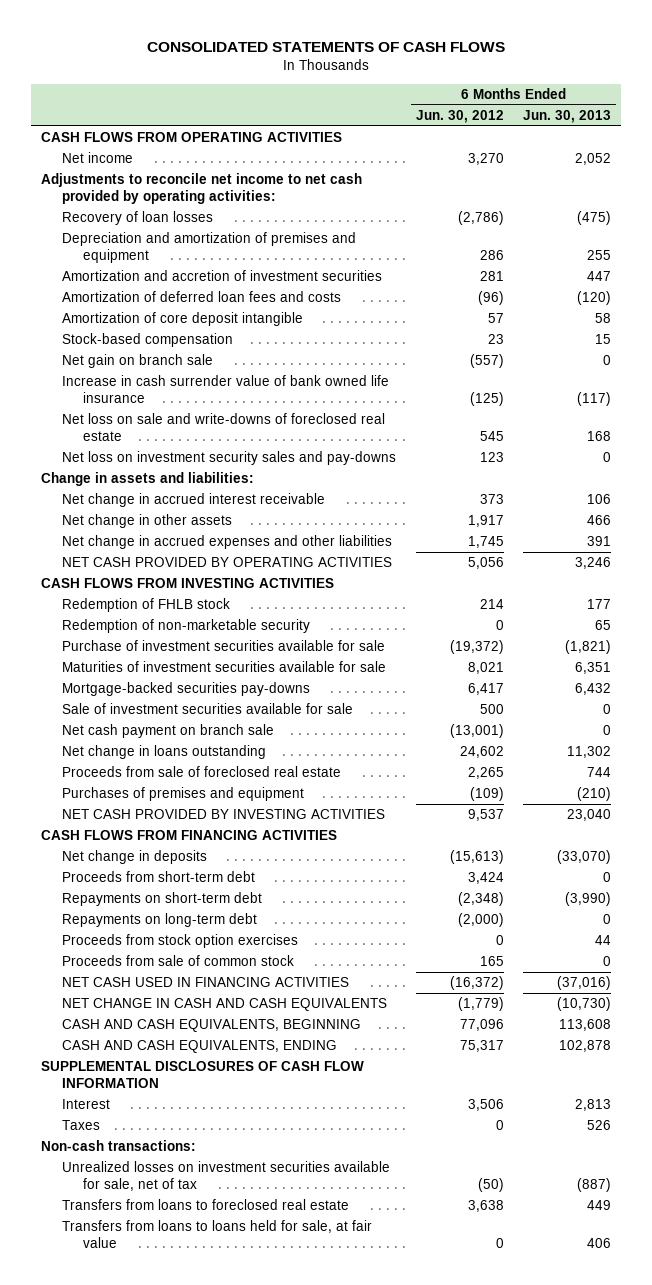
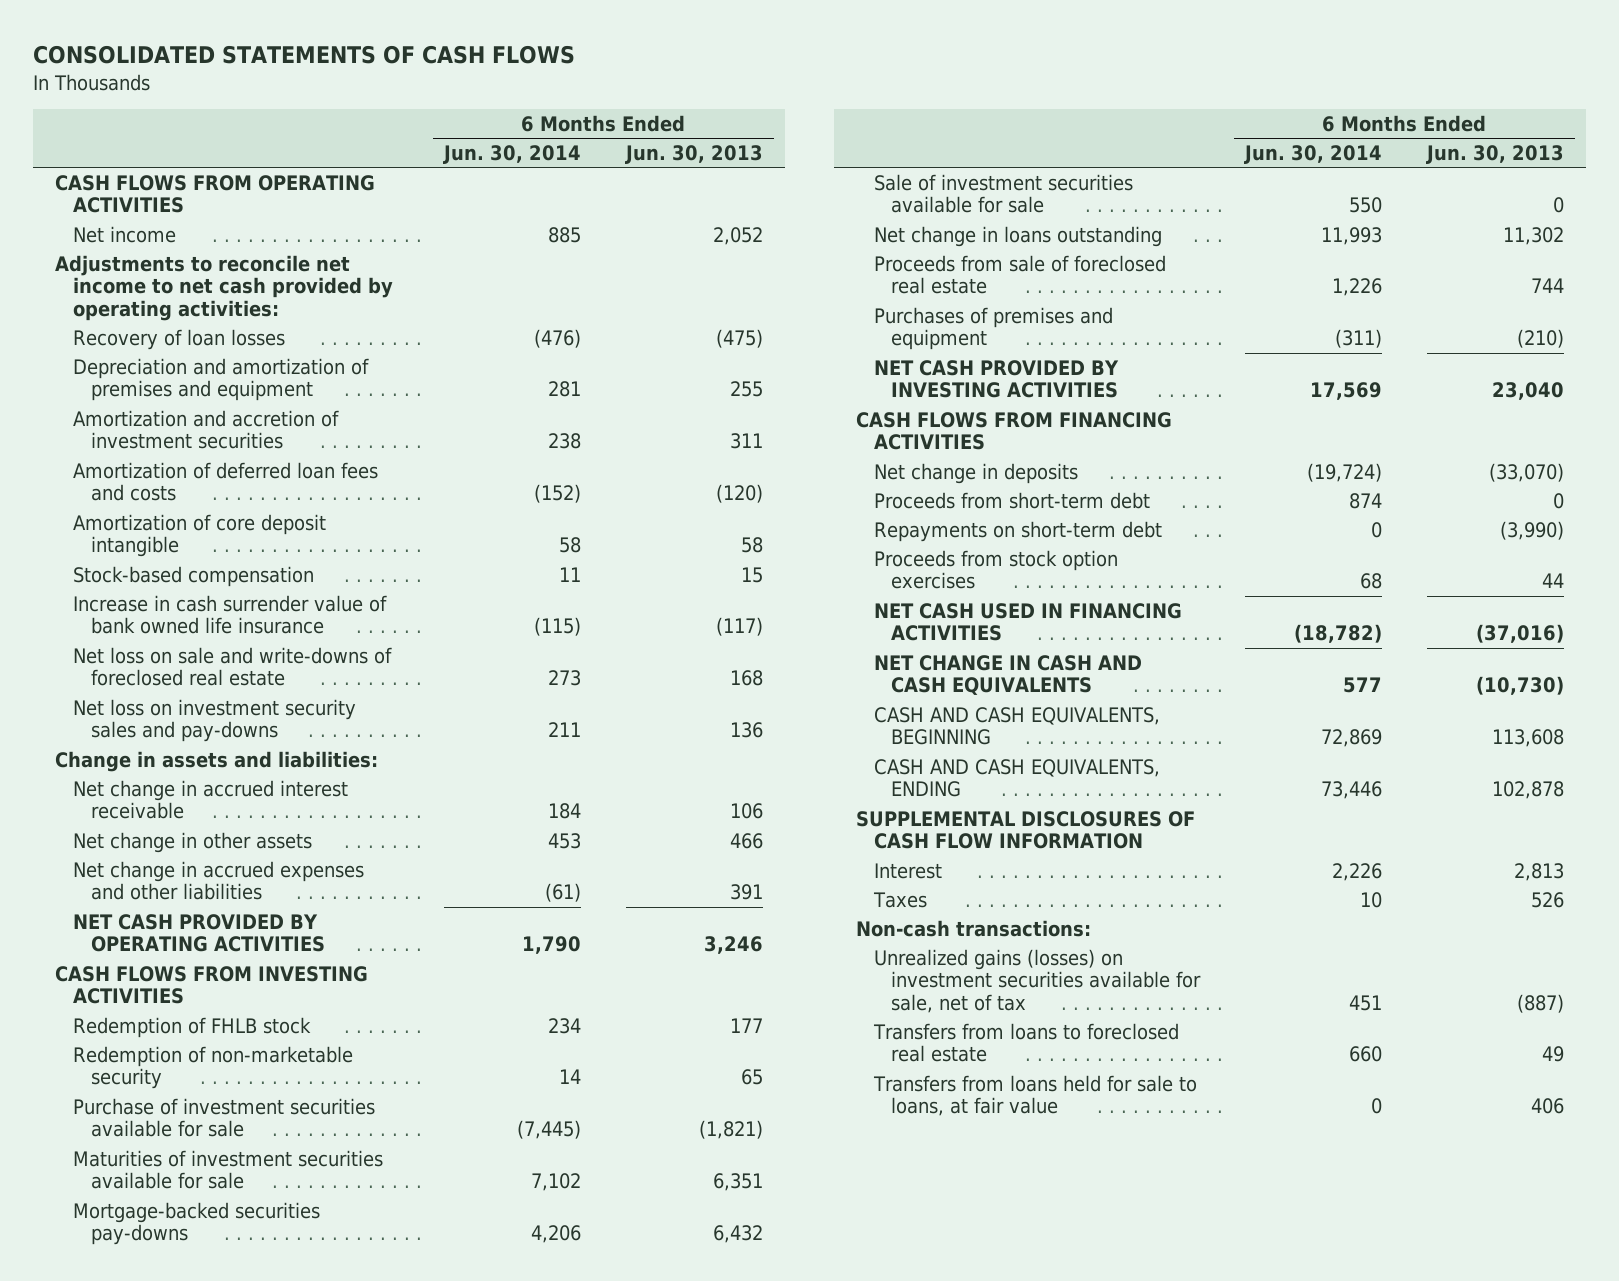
- | 6 Months Ended Jun. 30, 2012 | 6 Months Ended Jun. 30, 2013
+ | 6 Months Ended Jun. 30, 2014 | 6 Months Ended Jun. 30, 2013
- Amortization and accretion of investment securities | 281 | 447
+ Amortization and accretion of investment securities | 238 | 311
- Net gain on branch sale | (557) | 0
- Net loss on investment security sales and pay-downs | 123 | 0
+ Net loss on investment security sales and pay-downs | 211 | 136
- Net cash payment on branch sale | (13,001) | 0
- Repayments on long-term debt | (2,000) | 0
- Proceeds from sale of common stock | 165 | 0
- Unrealized losses on investment securities available for sale, net of tax | (50) | (887)
- Transfers from loans to foreclosed real estate | 3,638 | 449
- Transfers from loans to loans held for sale, at fair value | 0 | 406
+ Unrealized gains (losses) on investment securities available for sale, net of tax | 451 | (887)
+ Transfers from loans to foreclosed real estate | 660 | 49
+ Transfers from loans held for sale to loans, at fair value | 0 | 406

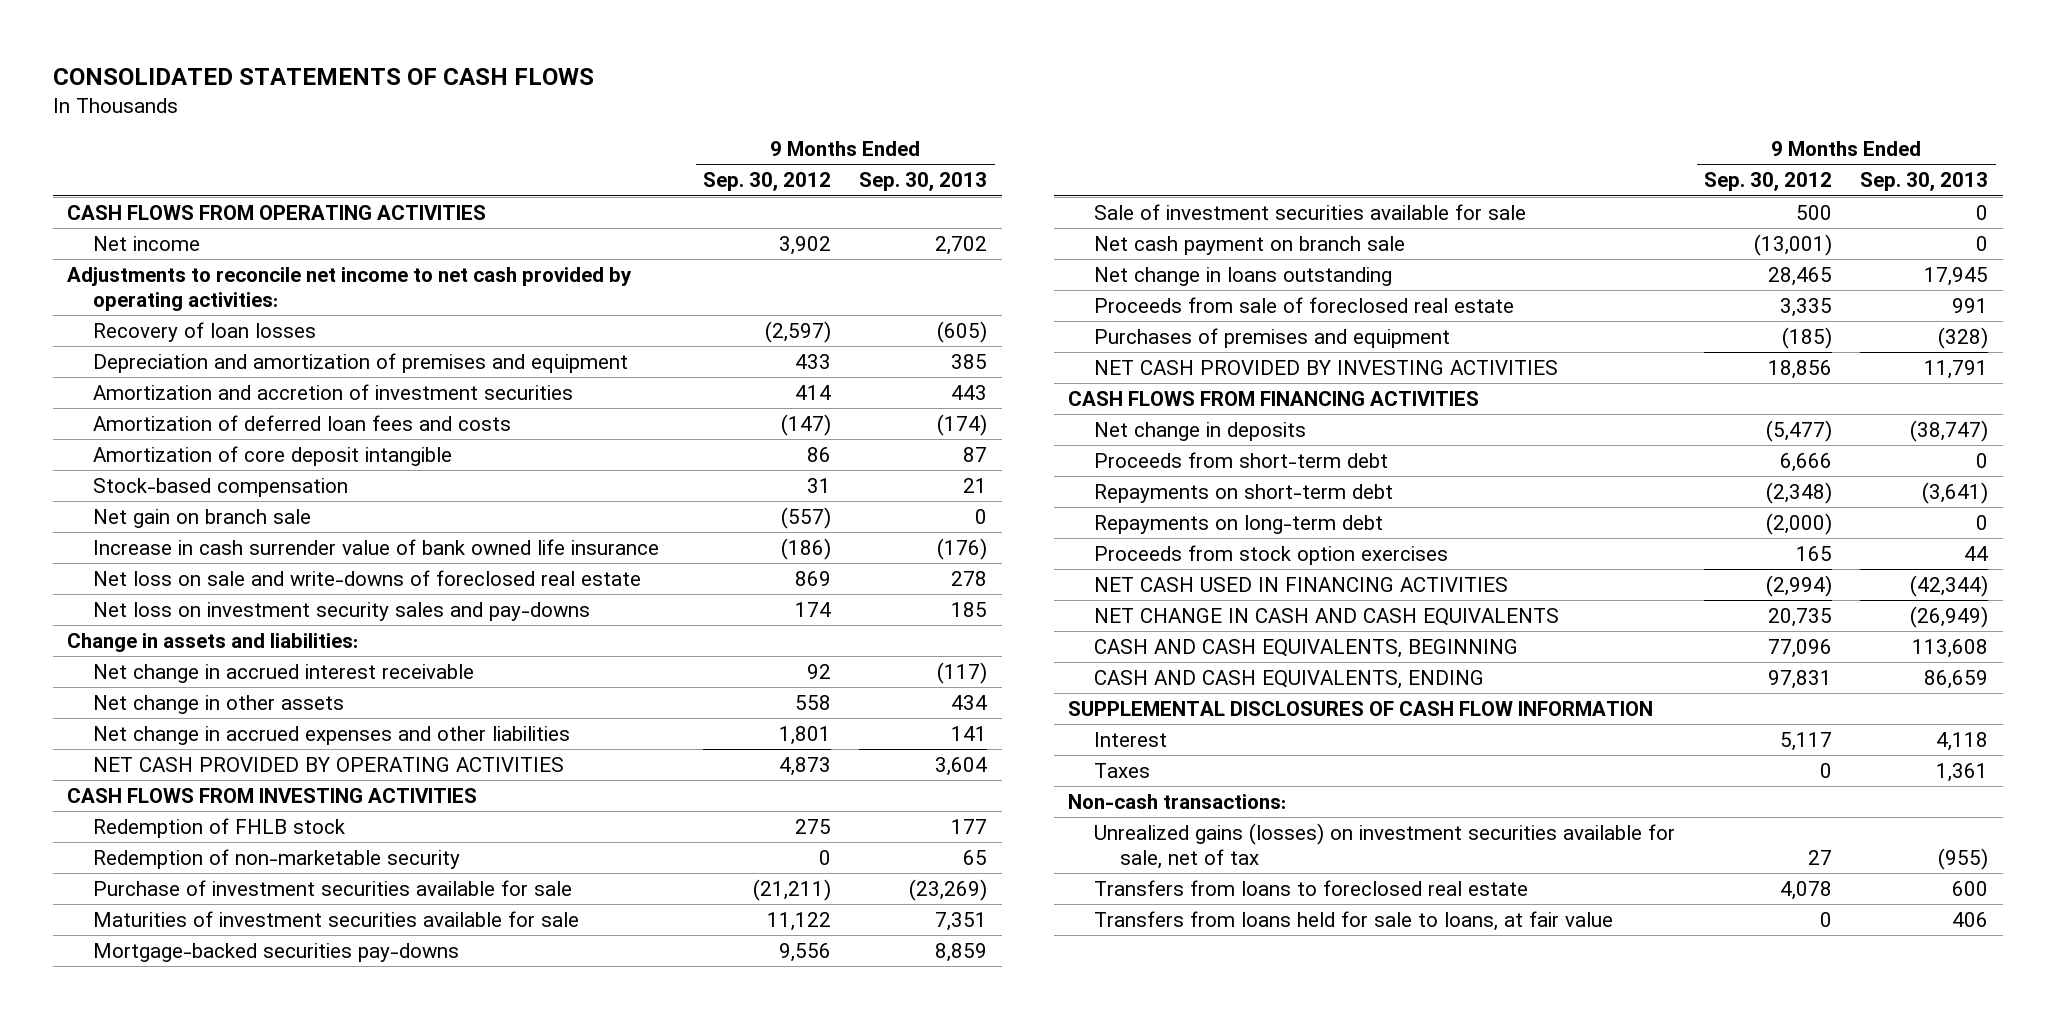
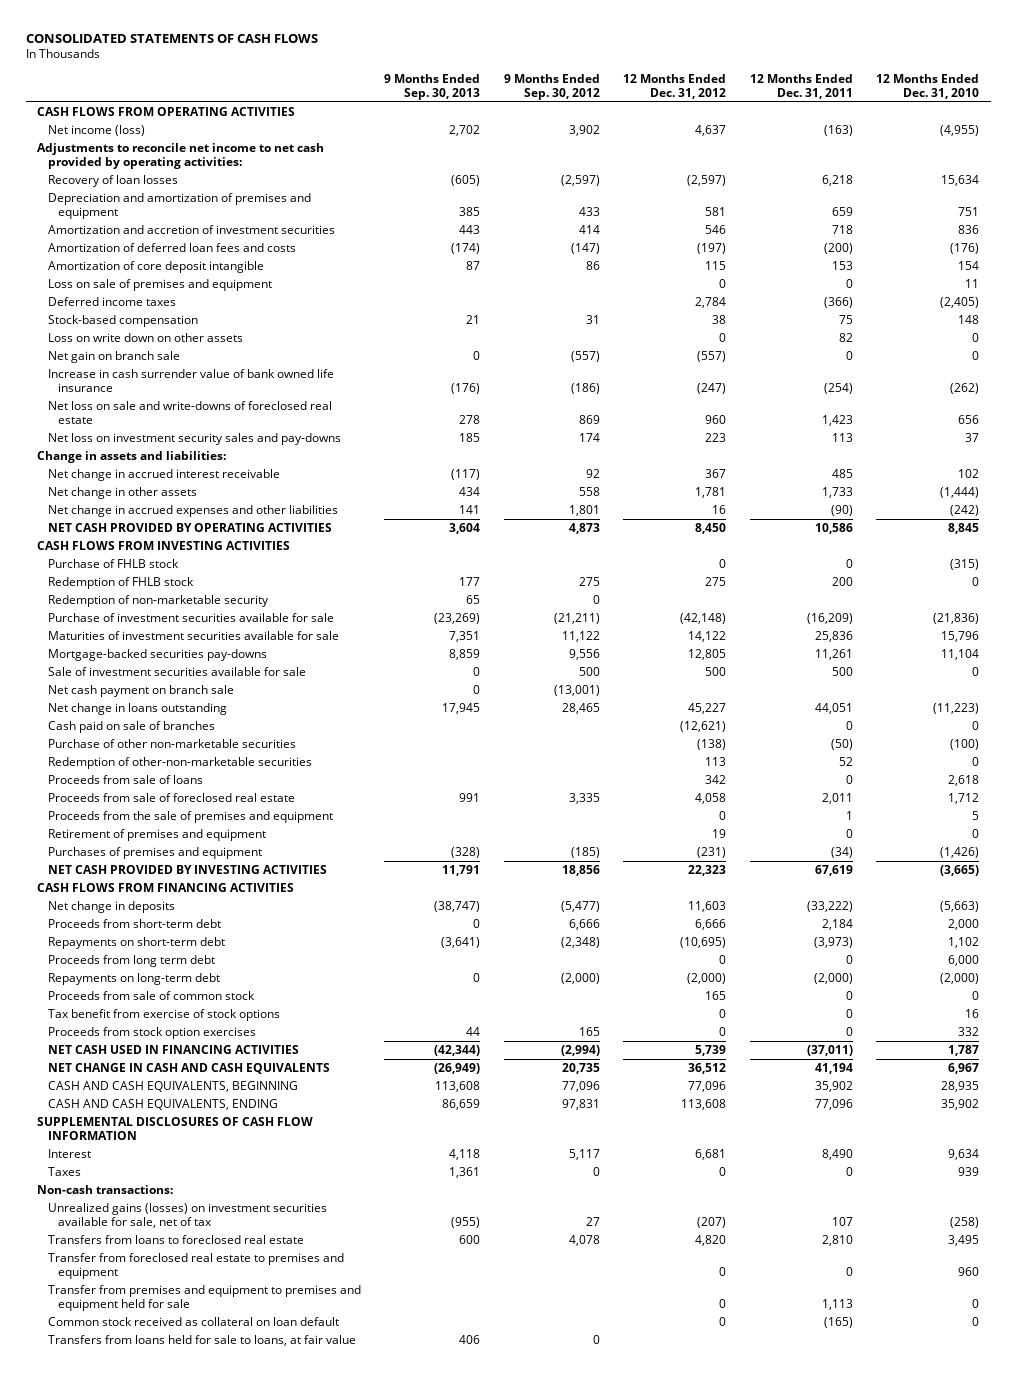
- | 9 Months Ended Sep. 30, 2012 | 9 Months Ended Sep. 30, 2013
+ | 9 Months Ended Sep. 30, 2013 | 9 Months Ended Sep. 30, 2012 | 12 Months Ended Dec. 31, 2012 | 12 Months Ended Dec. 31, 2011 | 12 Months Ended Dec. 31, 2010
- Net income | 3,902 | 2,702
+ Net income (loss) | 2,702 | 3,902 | 4,637 | (163) | (4,955)
+ Loss on sale of premises and equipment | | | 0 | 0 | 11
+ Deferred income taxes | | | 2,784 | (366) | (2,405)
+ Loss on write down on other assets | | | 0 | 82 | 0
+ Purchase of FHLB stock | | | 0 | 0 | (315)
+ Cash paid on sale of branches | | | (12,621) | 0 | 0
+ Purchase of other non-marketable securities | | | (138) | (50) | (100)
+ Redemption of other-non-marketable securities | | | 113 | 52 | 0
+ Proceeds from sale of loans | | | 342 | 0 | 2,618
+ Proceeds from the sale of premises and equipment | | | 0 | 1 | 5
+ Retirement of premises and equipment | | | 19 | 0 | 0
+ Proceeds from long term debt | | | 0 | 0 | 6,000
+ Proceeds from sale of common stock | | | 165 | 0 | 0
+ Tax benefit from exercise of stock options | | | 0 | 0 | 16
+ Transfer from foreclosed real estate to premises and equipment | | | 0 | 0 | 960
+ Transfer from premises and equipment to premises and equipment held for sale | | | 0 | 1,113 | 0
+ Common stock received as collateral on loan default | | | 0 | (165) | 0

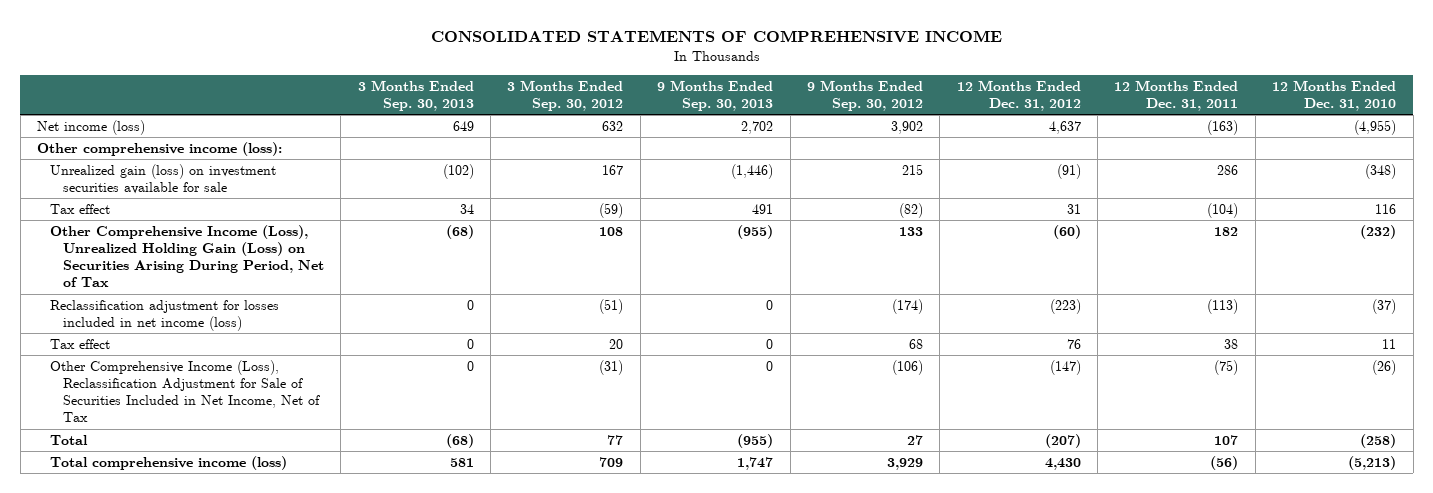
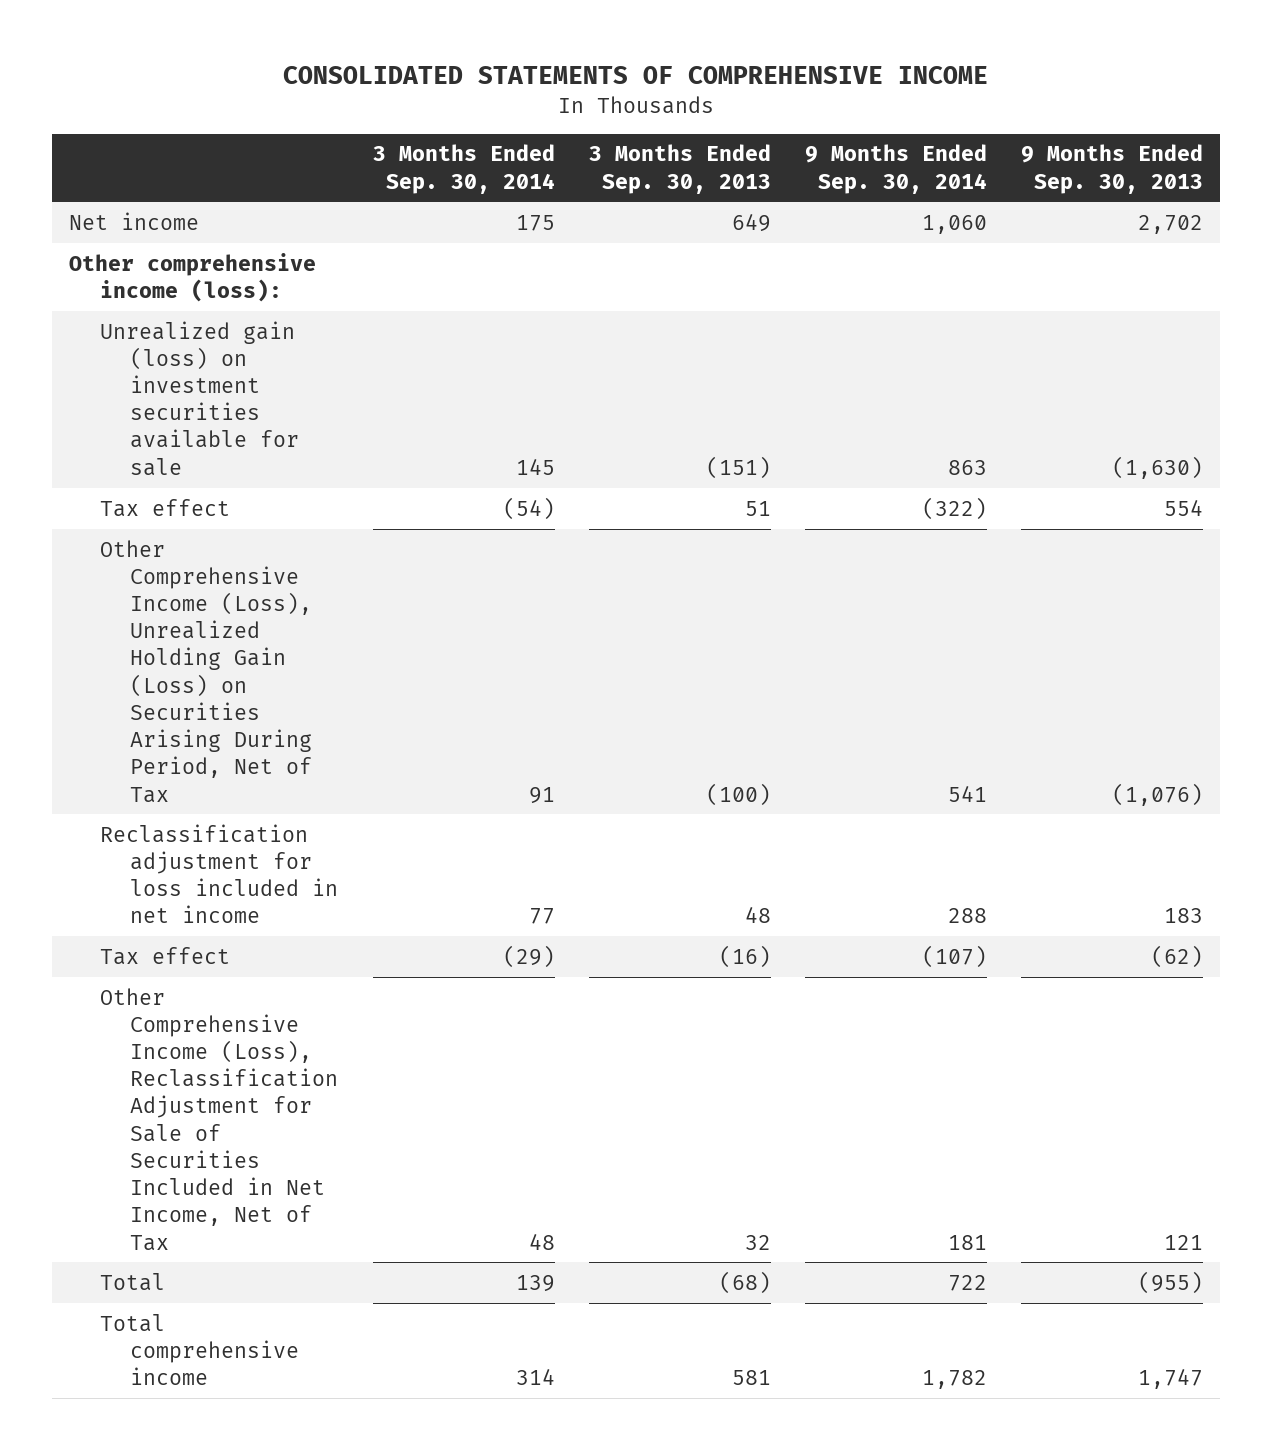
- | 3 Months Ended Sep. 30, 2013 | 3 Months Ended Sep. 30, 2012 | 9 Months Ended Sep. 30, 2013 | 9 Months Ended Sep. 30, 2012 | 12 Months Ended Dec. 31, 2012 | 12 Months Ended Dec. 31, 2011 | 12 Months Ended Dec. 31, 2010
+ | 3 Months Ended Sep. 30, 2014 | 3 Months Ended Sep. 30, 2013 | 9 Months Ended Sep. 30, 2014 | 9 Months Ended Sep. 30, 2013
- Net income (loss) | 649 | 632 | 2,702 | 3,902 | 4,637 | (163) | (4,955)
+ Net income | 175 | 649 | 1,060 | 2,702
- Unrealized gain (loss) on investment securities available for sale | (102) | 167 | (1,446) | 215 | (91) | 286 | (348)
- Tax effect | 34 | (59) | 491 | (82) | 31 | (104) | 116
- Other Comprehensive Income (Loss), Unrealized Holding Gain (Loss) on Securities Arising During Period, Net of Tax | (68) | 108 | (955) | 133 | (60) | 182 | (232)
- Reclassification adjustment for losses included in net income (loss) | 0 | (51) | 0 | (174) | (223) | (113) | (37)
- Tax effect | 0 | 20 | 0 | 68 | 76 | 38 | 11
- Other Comprehensive Income (Loss), Reclassification Adjustment for Sale of Securities Included in Net Income, Net of Tax | 0 | (31) | 0 | (106) | (147) | (75) | (26)
+ Unrealized gain (loss) on investment securities available for sale | 145 | (151) | 863 | (1,630)
+ Tax effect | (54) | 51 | (322) | 554
+ Other Comprehensive Income (Loss), Unrealized Holding Gain (Loss) on Securities Arising During Period, Net of Tax | 91 | (100) | 541 | (1,076)
+ Reclassification adjustment for loss included in net income | 77 | 48 | 288 | 183
+ Tax effect | (29) | (16) | (107) | (62)
+ Other Comprehensive Income (Loss), Reclassification Adjustment for Sale of Securities Included in Net Income, Net of Tax | 48 | 32 | 181 | 121
- Total comprehensive income (loss) | 581 | 709 | 1,747 | 3,929 | 4,430 | (56) | (5,213)
+ Total comprehensive income | 314 | 581 | 1,782 | 1,747

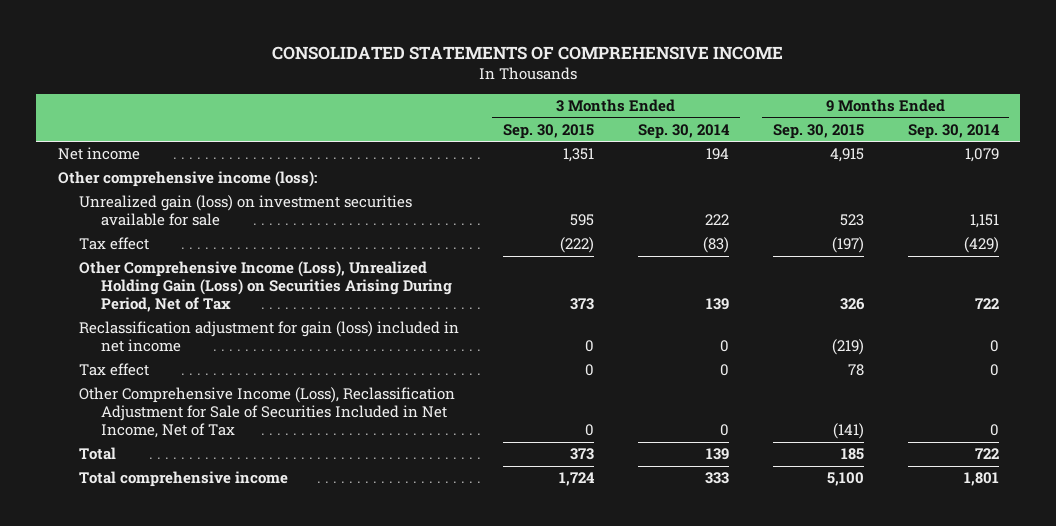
- | 3 Months Ended Sep. 30, 2014 | 3 Months Ended Sep. 30, 2013 | 9 Months Ended Sep. 30, 2014 | 9 Months Ended Sep. 30, 2013
+ | 3 Months Ended Sep. 30, 2015 | 3 Months Ended Sep. 30, 2014 | 9 Months Ended Sep. 30, 2015 | 9 Months Ended Sep. 30, 2014
- Net income | 175 | 649 | 1,060 | 2,702
+ Net income | 1,351 | 194 | 4,915 | 1,079
- Unrealized gain (loss) on investment securities available for sale | 145 | (151) | 863 | (1,630)
- Tax effect | (54) | 51 | (322) | 554
- Other Comprehensive Income (Loss), Unrealized Holding Gain (Loss) on Securities Arising During Period, Net of Tax | 91 | (100) | 541 | (1,076)
- Reclassification adjustment for loss included in net income | 77 | 48 | 288 | 183
- Tax effect | (29) | (16) | (107) | (62)
- Other Comprehensive Income (Loss), Reclassification Adjustment for Sale of Securities Included in Net Income, Net of Tax | 48 | 32 | 181 | 121
+ Unrealized gain (loss) on investment securities available for sale | 595 | 222 | 523 | 1,151
+ Tax effect | (222) | (83) | (197) | (429)
+ Other Comprehensive Income (Loss), Unrealized Holding Gain (Loss) on Securities Arising During Period, Net of Tax | 373 | 139 | 326 | 722
+ Reclassification adjustment for gain (loss) included in net income | 0 | 0 | (219) | 0
+ Tax effect | 0 | 0 | 78 | 0
+ Other Comprehensive Income (Loss), Reclassification Adjustment for Sale of Securities Included in Net Income, Net of Tax | 0 | 0 | (141) | 0
- Total comprehensive income | 314 | 581 | 1,782 | 1,747
+ Total comprehensive income | 1,724 | 333 | 5,100 | 1,801

